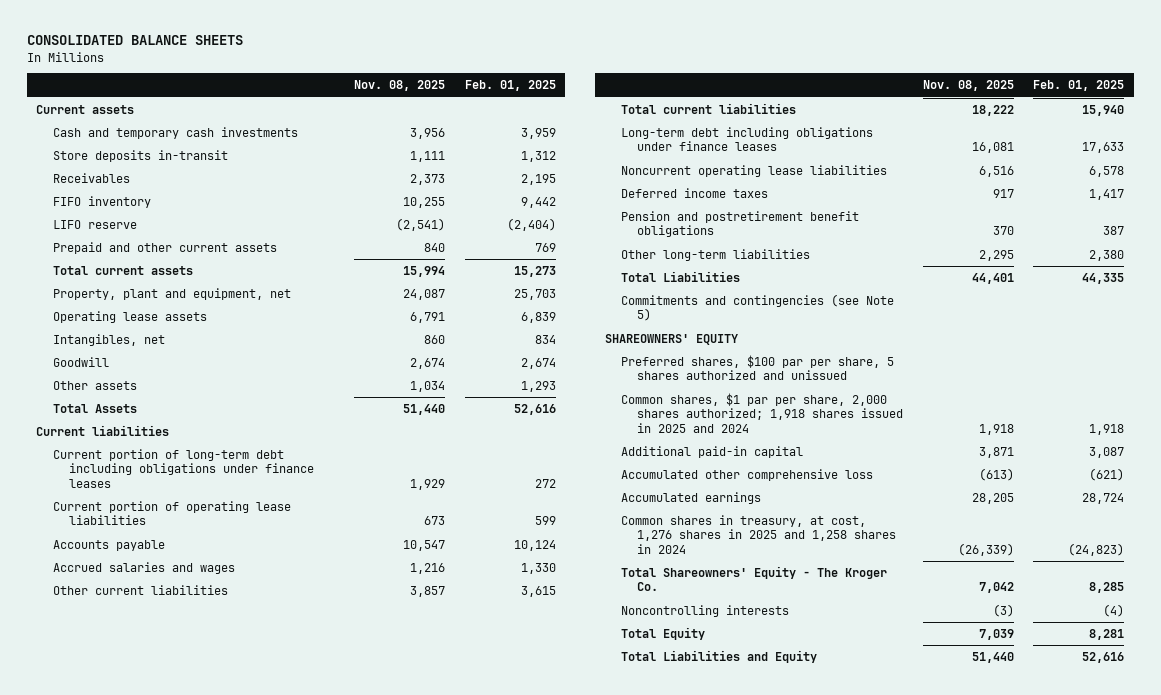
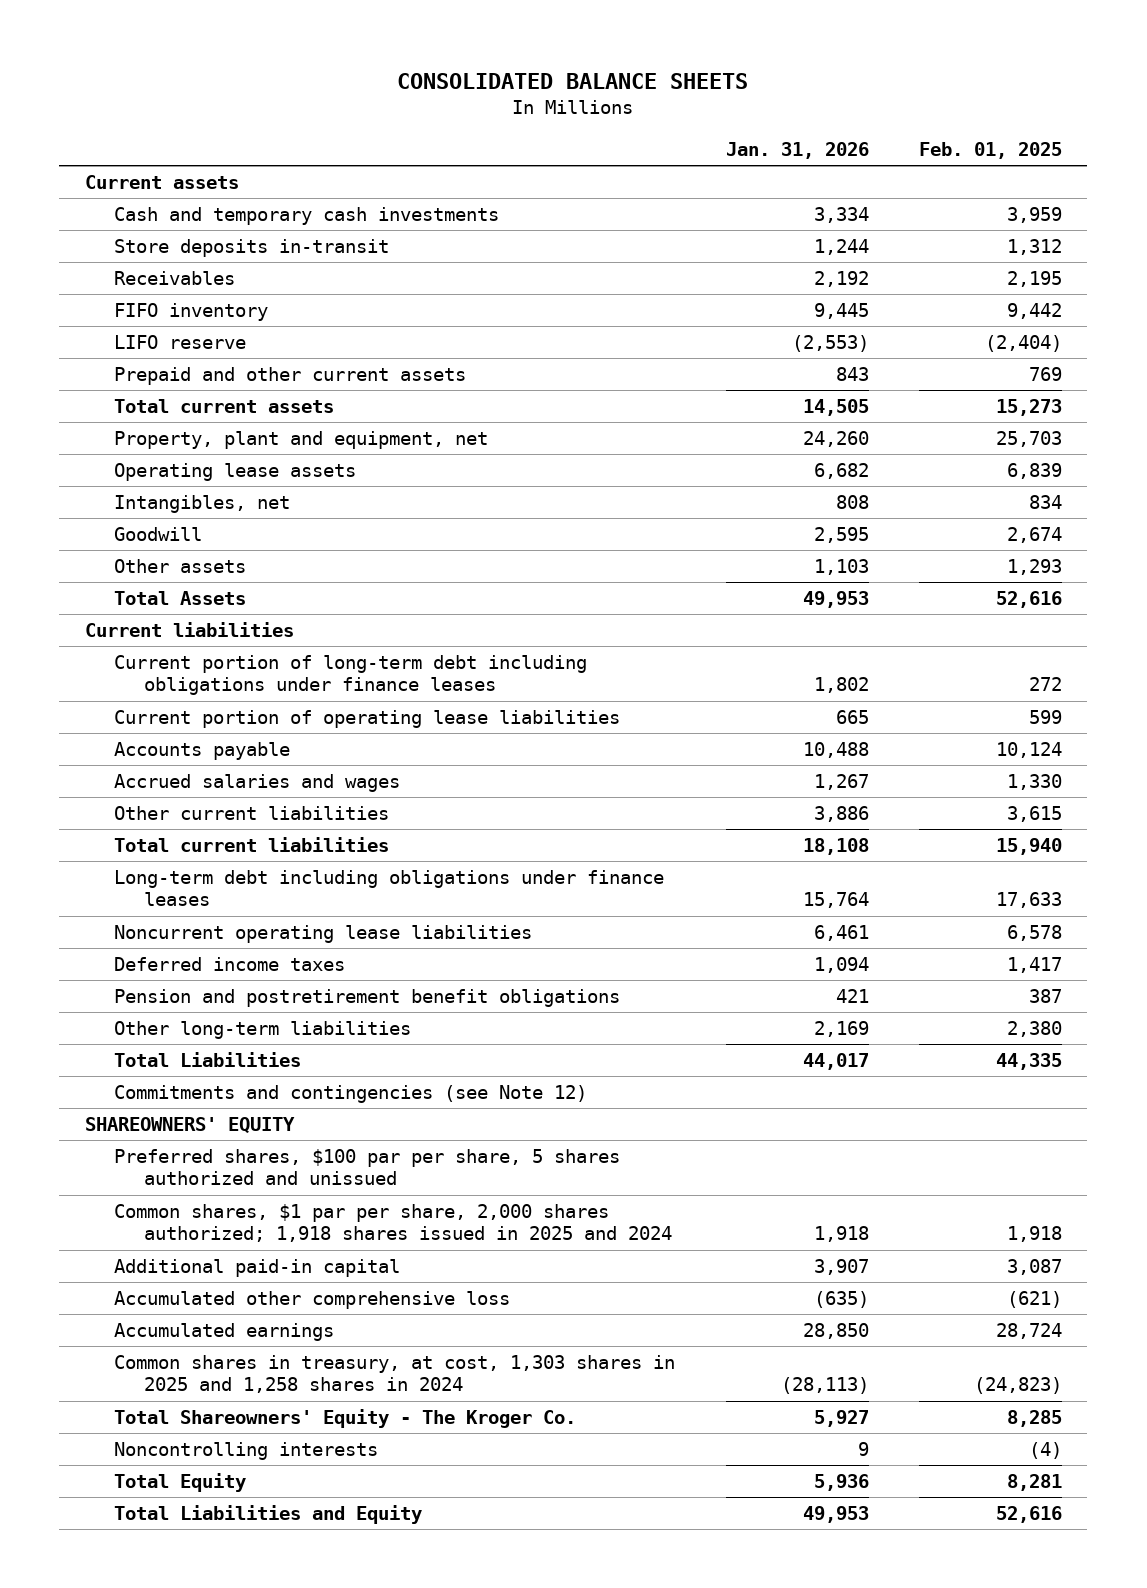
- | Nov. 08, 2025 | Feb. 01, 2025
+ | Jan. 31, 2026 | Feb. 01, 2025
- Commitments and contingencies (see Note 5)
+ Commitments and contingencies (see Note 12)
- Common shares in treasury, at cost, 1,276 shares in 2025 and 1,258 shares in 2024 | (26,339) | (24,823)
+ Common shares in treasury, at cost, 1,303 shares in 2025 and 1,258 shares in 2024 | (28,113) | (24,823)

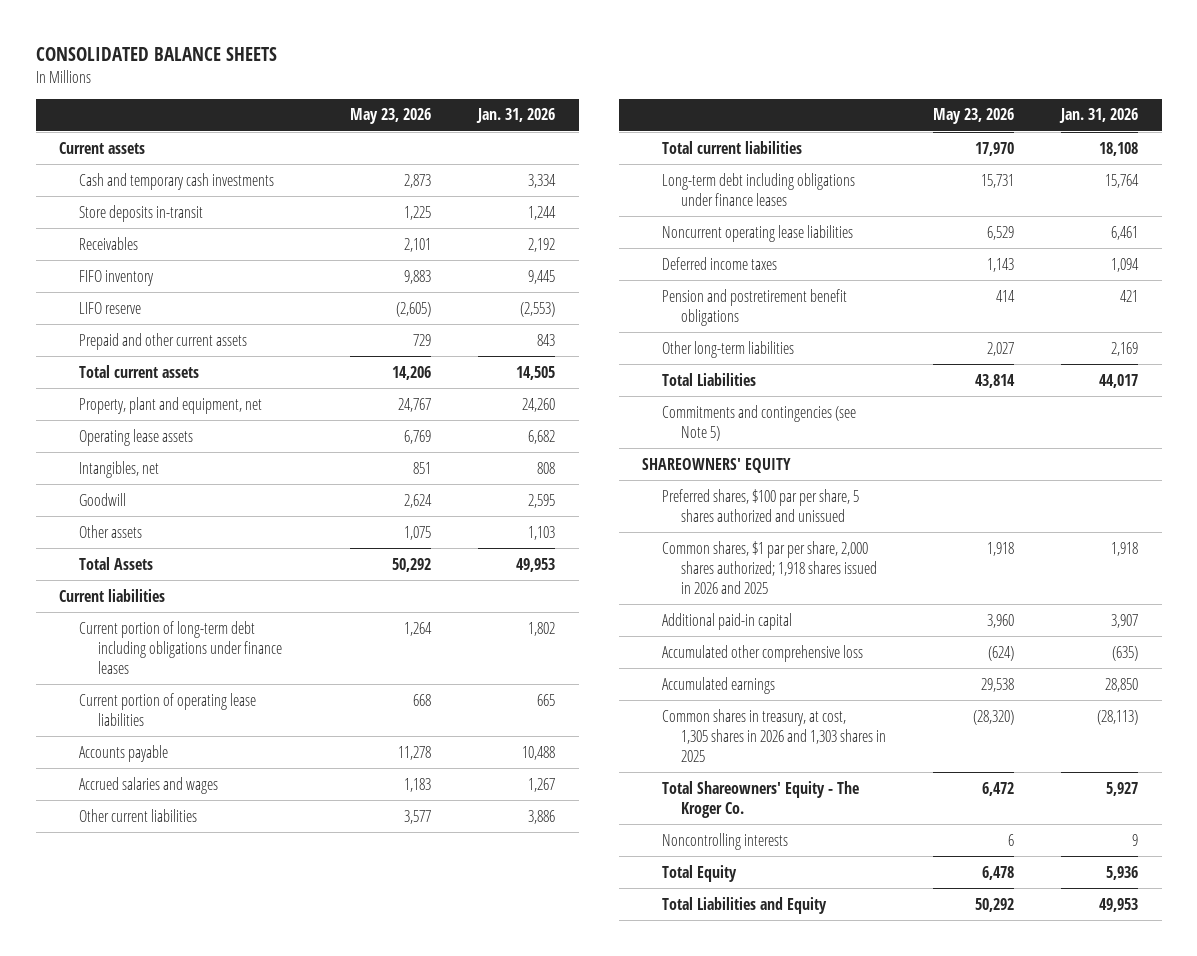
- | Jan. 31, 2026 | Feb. 01, 2025
+ | May 23, 2026 | Jan. 31, 2026
- Commitments and contingencies (see Note 12)
+ Commitments and contingencies (see Note 5)
- Common shares, $1 par per share, 2,000 shares authorized; 1,918 shares issued in 2025 and 2024 | 1,918 | 1,918
+ Common shares, $1 par per share, 2,000 shares authorized; 1,918 shares issued in 2026 and 2025 | 1,918 | 1,918
- Common shares in treasury, at cost, 1,303 shares in 2025 and 1,258 shares in 2024 | (28,113) | (24,823)
+ Common shares in treasury, at cost, 1,305 shares in 2026 and 1,303 shares in 2025 | (28,320) | (28,113)

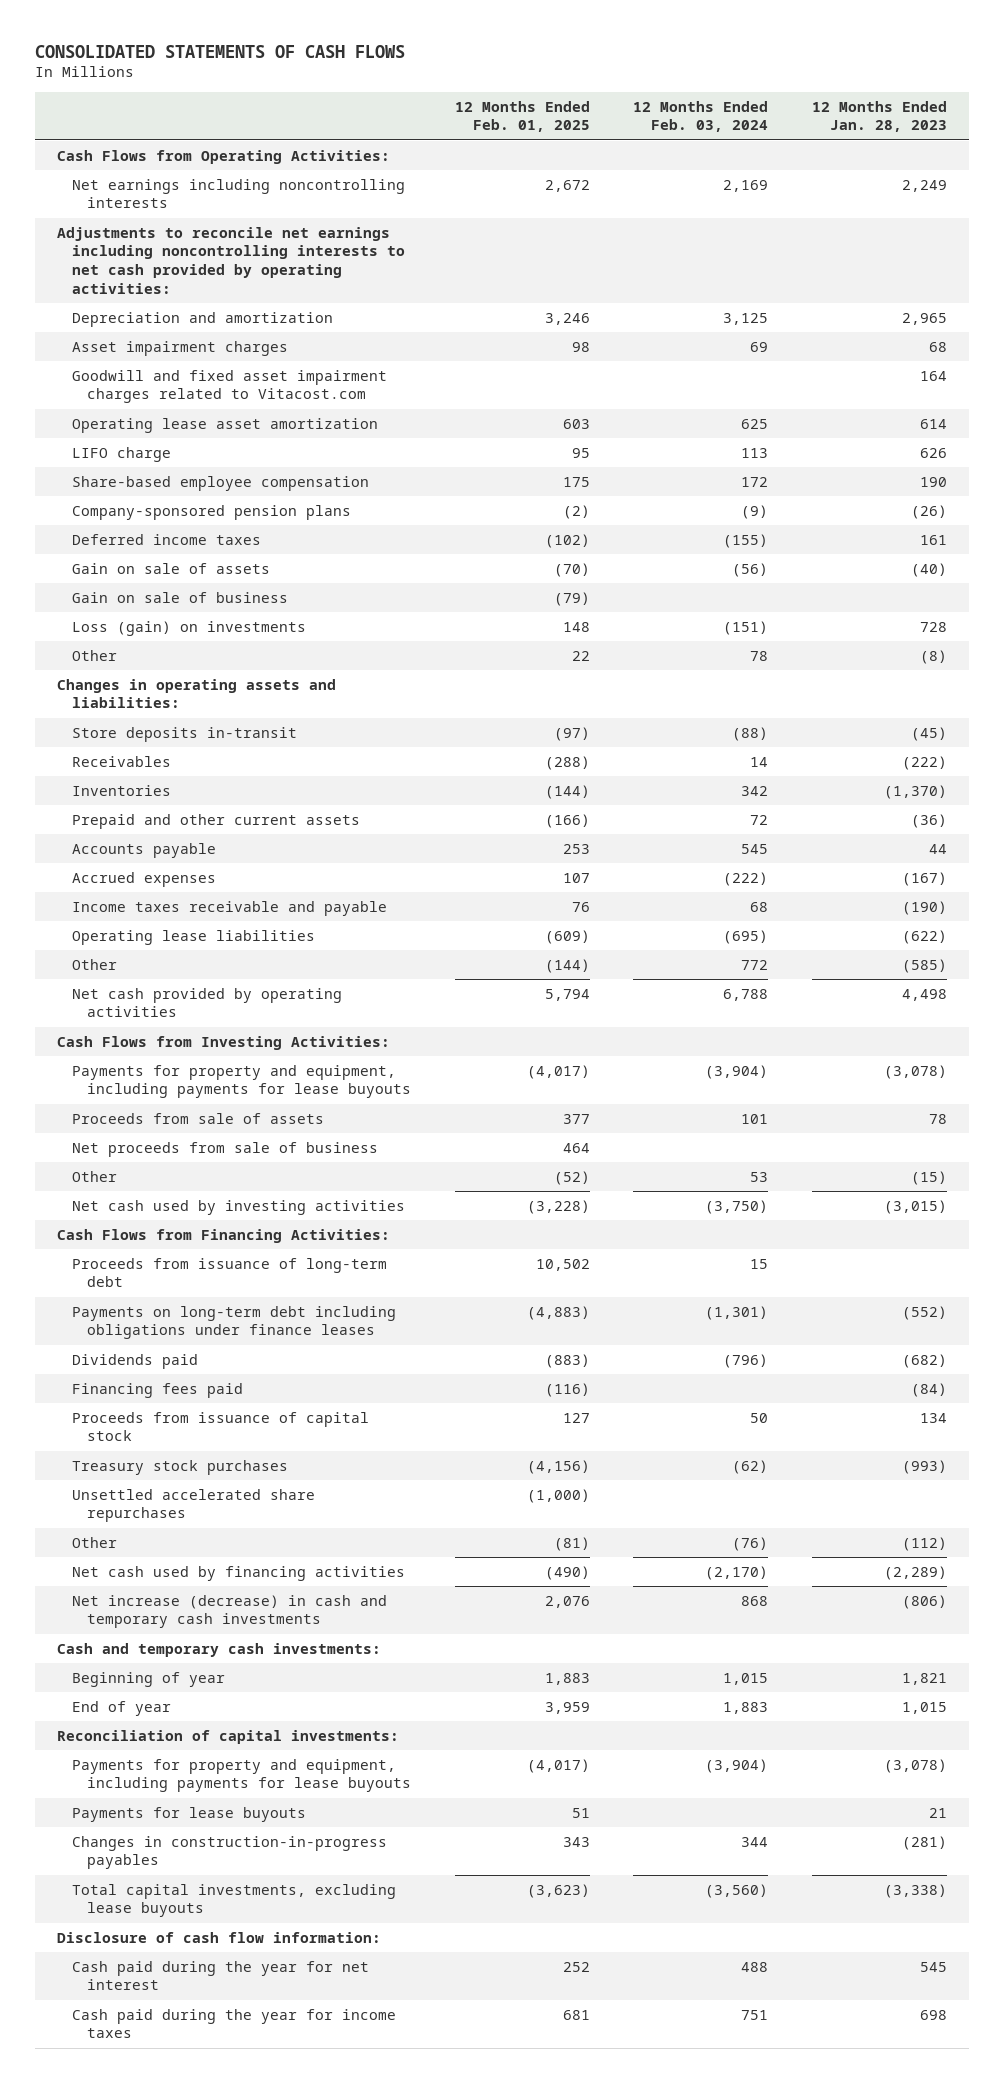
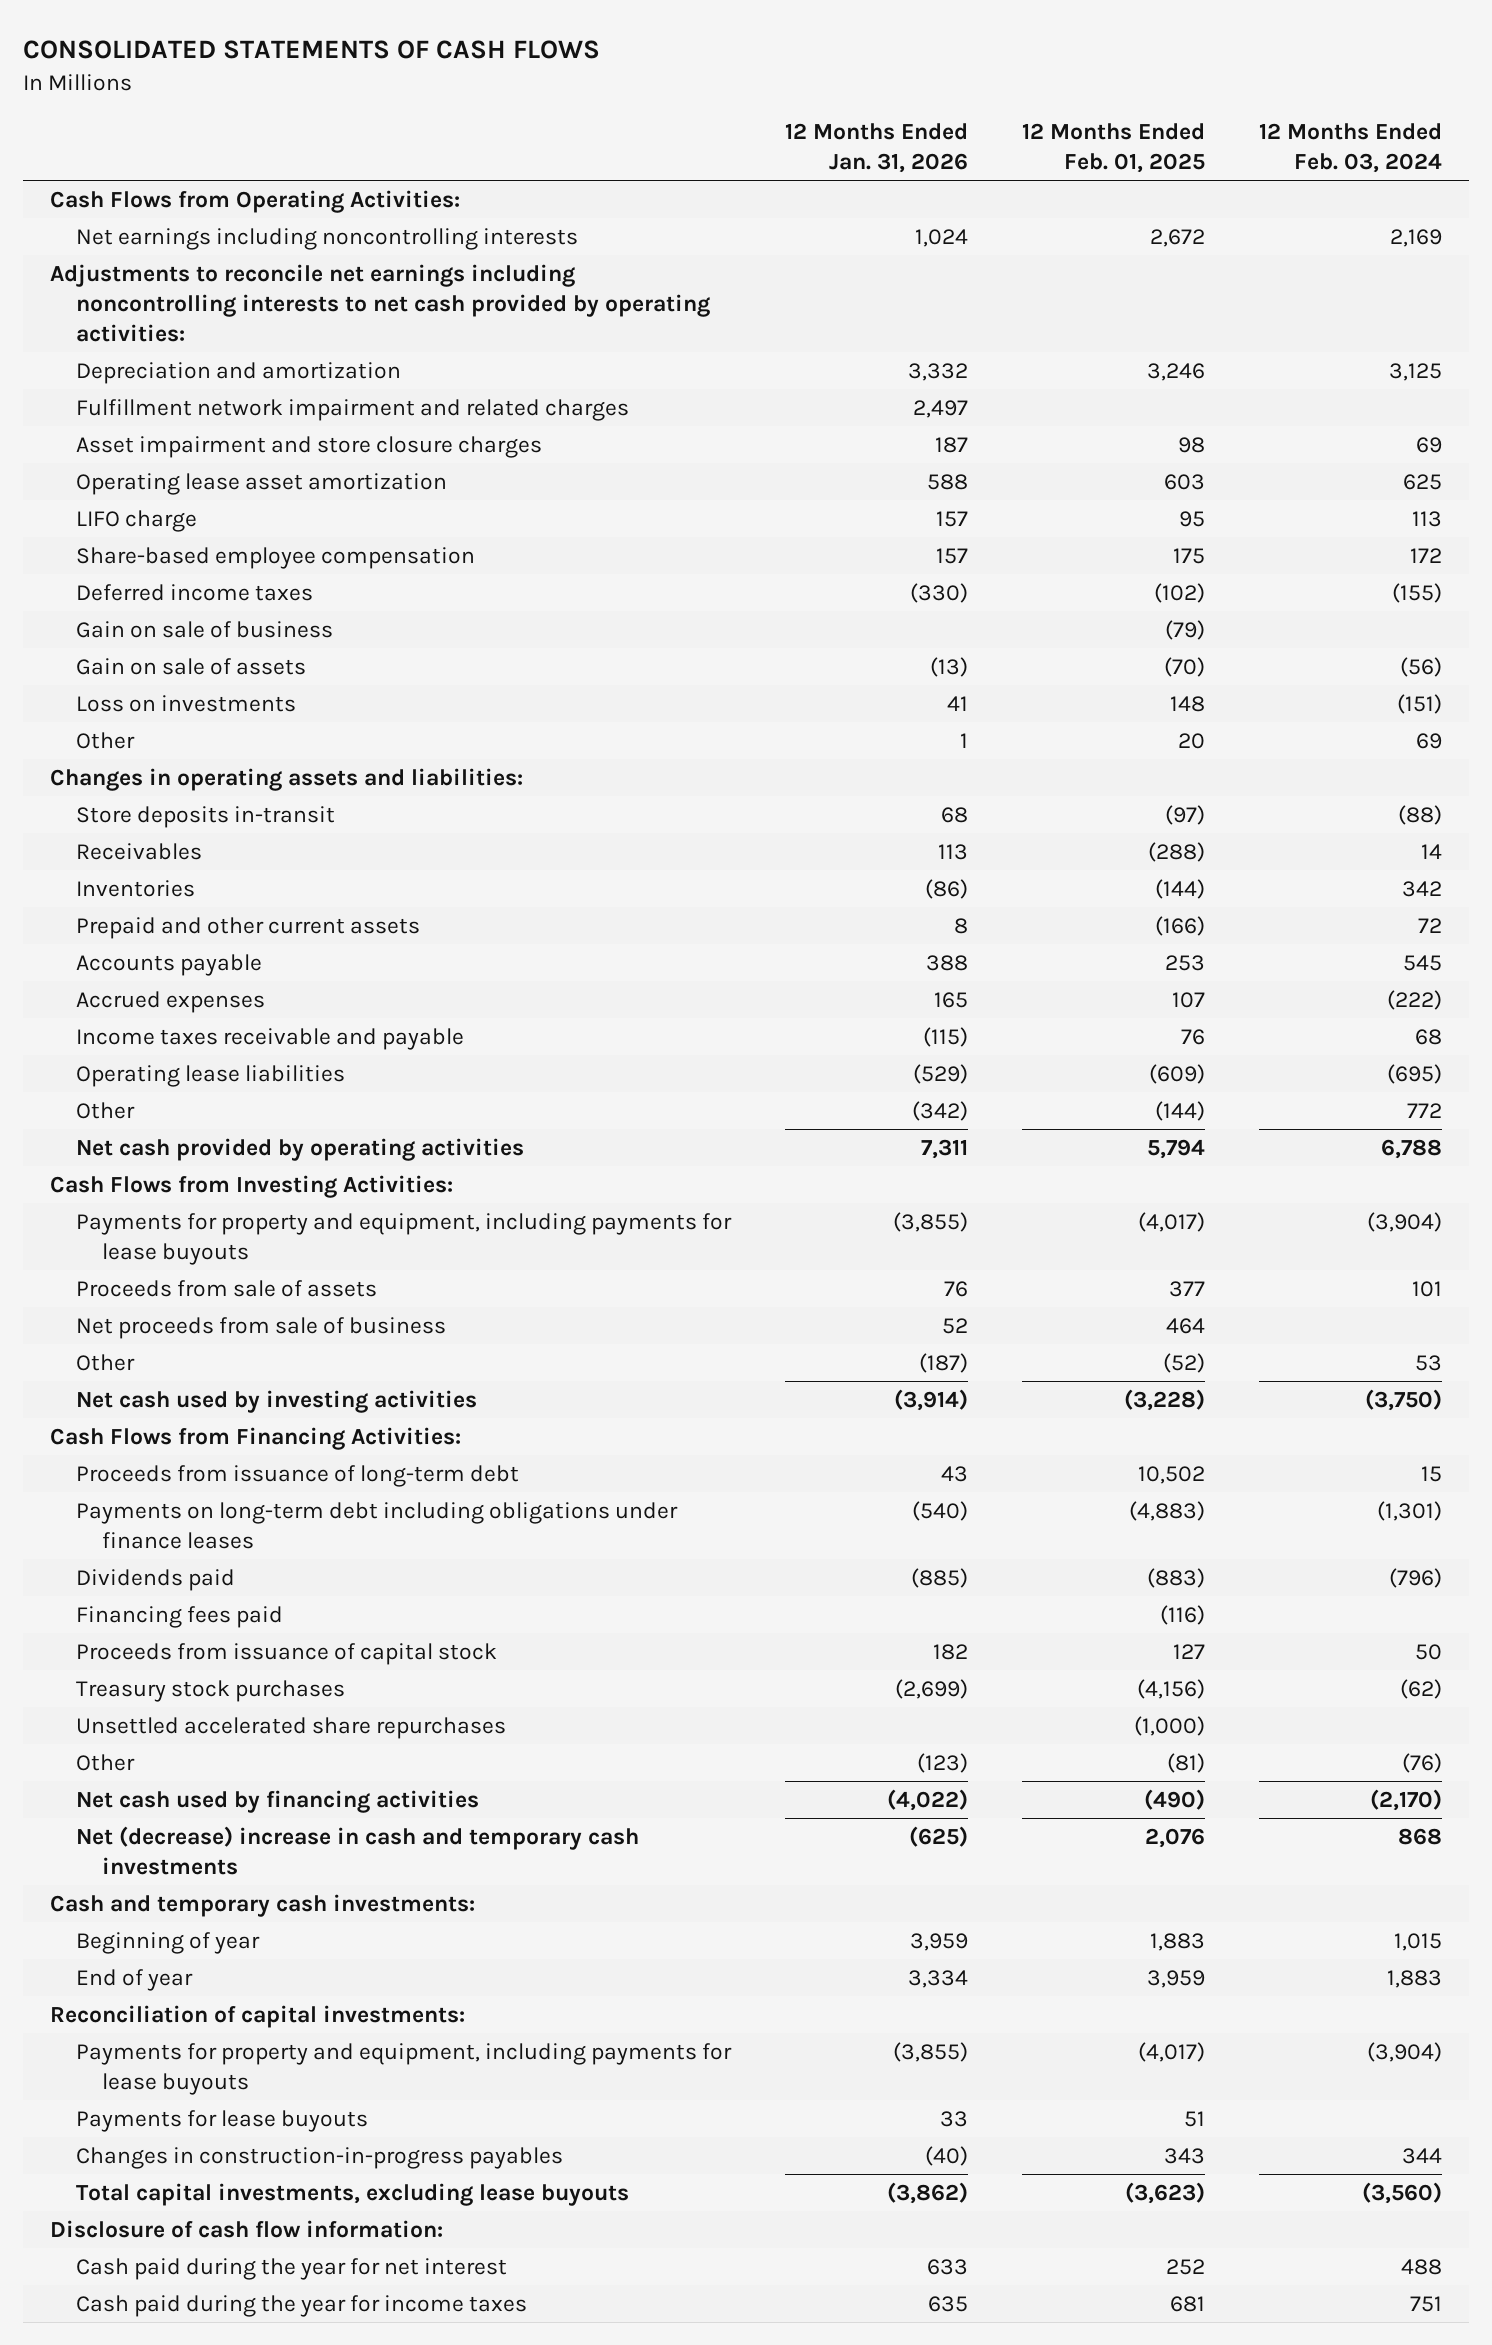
- | 12 Months Ended Feb. 01, 2025 | 12 Months Ended Feb. 03, 2024 | 12 Months Ended Jan. 28, 2023
+ | 12 Months Ended Jan. 31, 2026 | 12 Months Ended Feb. 01, 2025 | 12 Months Ended Feb. 03, 2024
- Asset impairment charges | 98 | 69 | 68
- Goodwill and fixed asset impairment charges related to Vitacost.com | | | 164
+ Fulfillment network impairment and related charges | 2,497 | |
+ Asset impairment and store closure charges | 187 | 98 | 69
- Company-sponsored pension plans | (2) | (9) | (26)
- Loss (gain) on investments | 148 | (151) | 728
- Other | 22 | 78 | (8)
moved down: Gain on sale of assets | (13) | (70) | (56)
+ Loss on investments | 41 | 148 | (151)
+ Other | 1 | 20 | 69
- Net increase (decrease) in cash and temporary cash investments | 2,076 | 868 | (806)
+ Net (decrease) increase in cash and temporary cash investments | (625) | 2,076 | 868

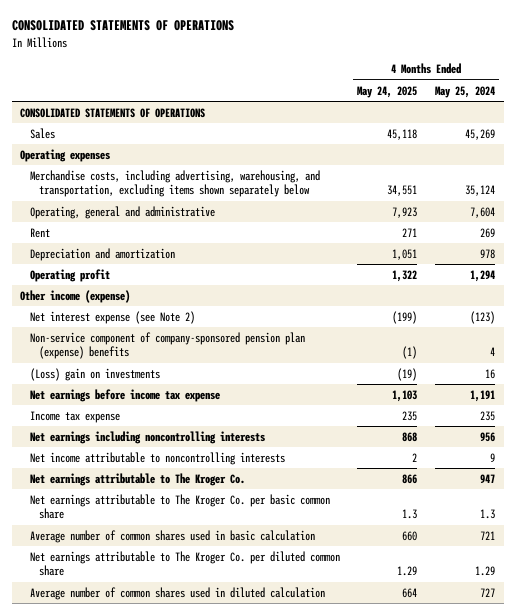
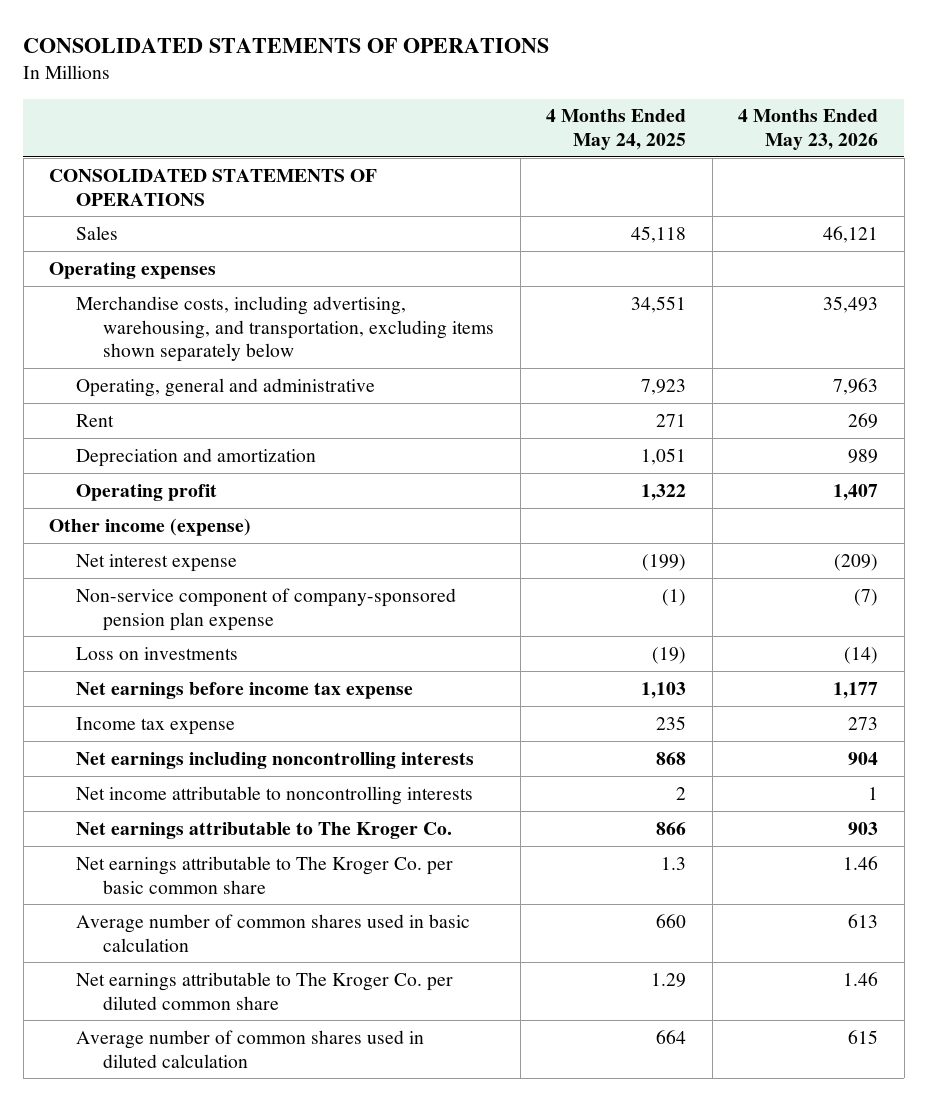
- | 4 Months Ended May 24, 2025 | 4 Months Ended May 25, 2024
+ | 4 Months Ended May 24, 2025 | 4 Months Ended May 23, 2026
- Net interest expense (see Note 2) | (199) | (123)
- Non-service component of company-sponsored pension plan (expense) benefits | (1) | 4
- (Loss) gain on investments | (19) | 16
+ Net interest expense | (199) | (209)
+ Non-service component of company-sponsored pension plan expense | (1) | (7)
+ Loss on investments | (19) | (14)

